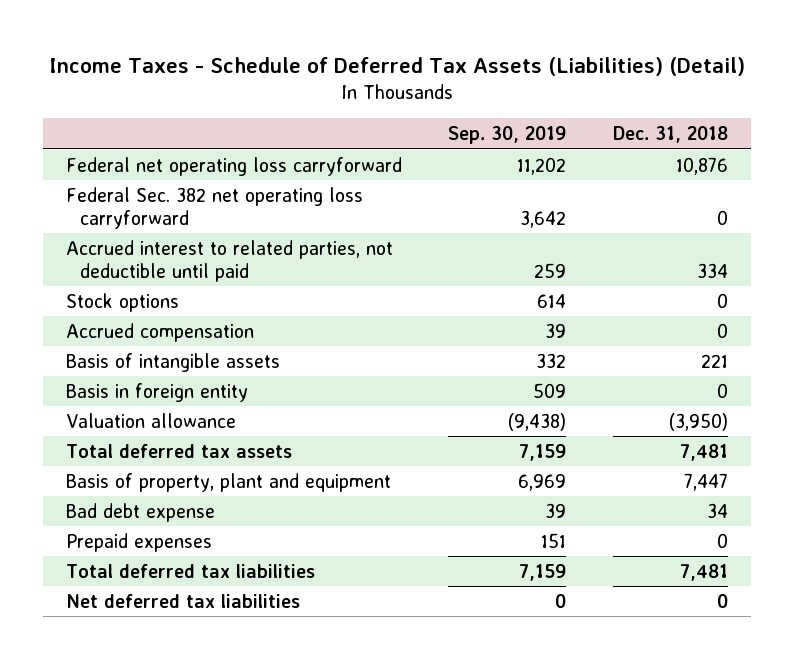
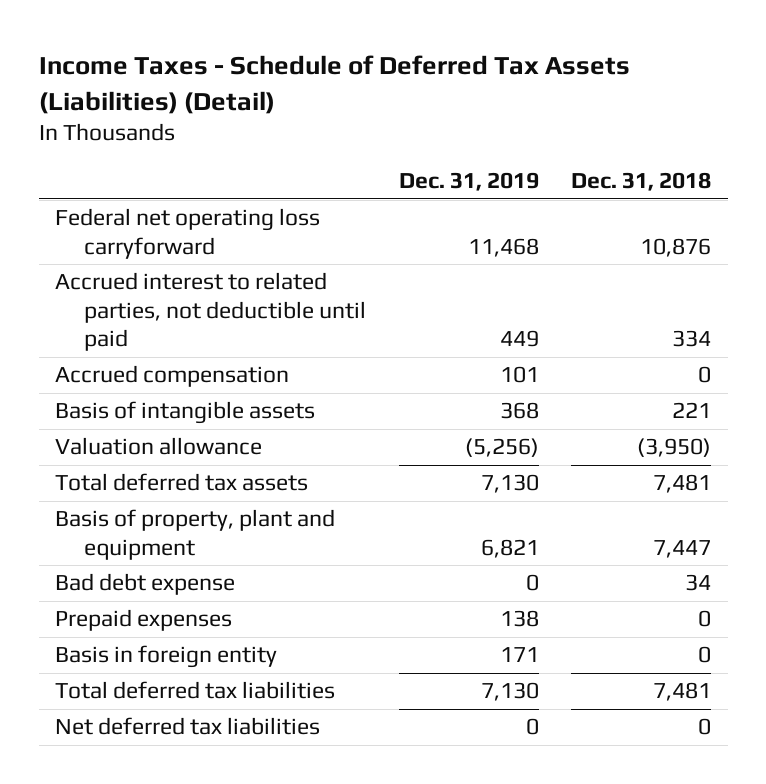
- | Sep. 30, 2019 | Dec. 31, 2018
+ | Dec. 31, 2019 | Dec. 31, 2018
- Federal Sec. 382 net operating loss carryforward | 3,642 | 0
- Stock options | 614 | 0
moved down: Basis in foreign entity | 171 | 0

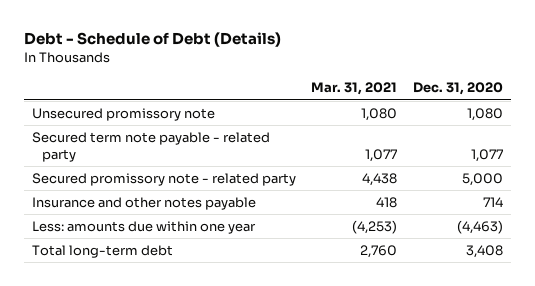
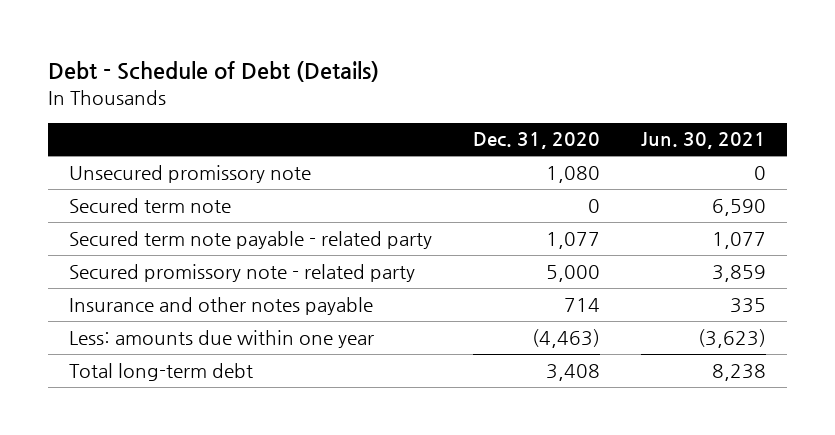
- | Mar. 31, 2021 | Dec. 31, 2020
+ | Dec. 31, 2020 | Jun. 30, 2021
+ Secured term note | 0 | 6,590

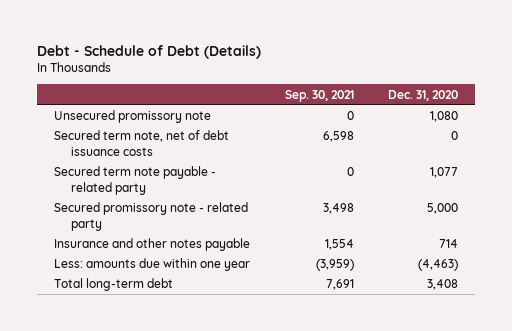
- | Dec. 31, 2020 | Jun. 30, 2021
+ | Sep. 30, 2021 | Dec. 31, 2020
- Secured term note | 0 | 6,590
+ Secured term note, net of debt issuance costs | 6,598 | 0

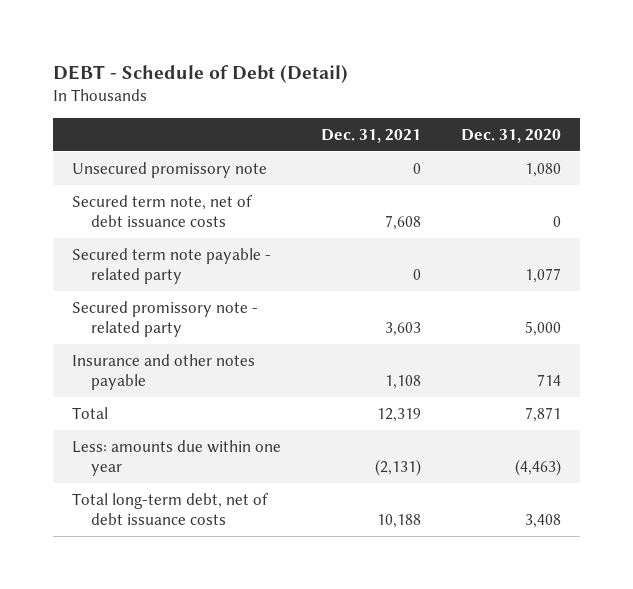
- Debt - Schedule of Debt (Details)
+ DEBT - Schedule of Debt (Detail)
- | Sep. 30, 2021 | Dec. 31, 2020
+ | Dec. 31, 2021 | Dec. 31, 2020
+ Total | 12,319 | 7,871
- Total long-term debt | 7,691 | 3,408
+ Total long-term debt, net of debt issuance costs | 10,188 | 3,408

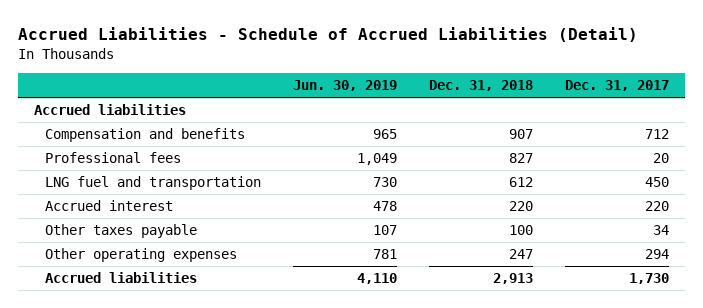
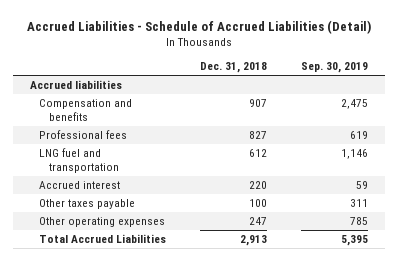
- | Jun. 30, 2019 | Dec. 31, 2018 | Dec. 31, 2017
+ | Dec. 31, 2018 | Sep. 30, 2019
- Accrued liabilities | 4,110 | 2,913 | 1,730
+ Total Accrued Liabilities | 2,913 | 5,395

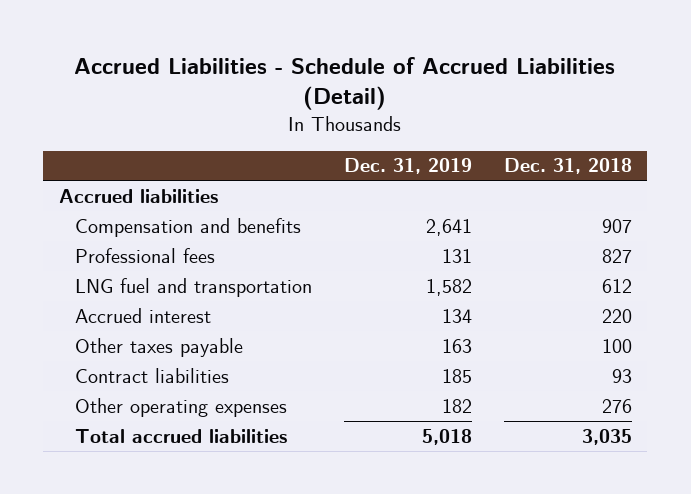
- | Dec. 31, 2018 | Sep. 30, 2019
+ | Dec. 31, 2019 | Dec. 31, 2018
- Other operating expenses | 247 | 785
- Total Accrued Liabilities | 2,913 | 5,395
+ Contract liabilities | 185 | 93
+ Other operating expenses | 182 | 276
+ Total accrued liabilities | 5,018 | 3,035

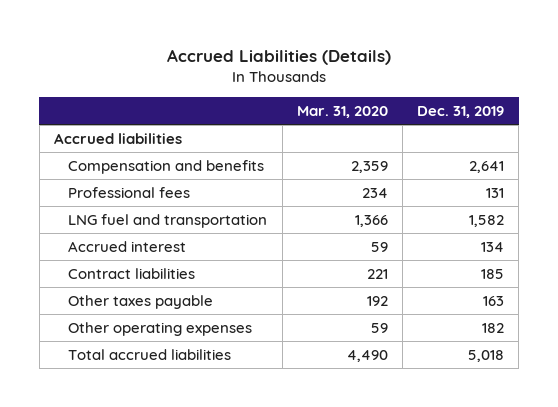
- Accrued Liabilities - Schedule of Accrued Liabilities (Detail)
+ Accrued Liabilities (Details)
- | Dec. 31, 2019 | Dec. 31, 2018
+ | Mar. 31, 2020 | Dec. 31, 2019
moved down: Other taxes payable | 192 | 163

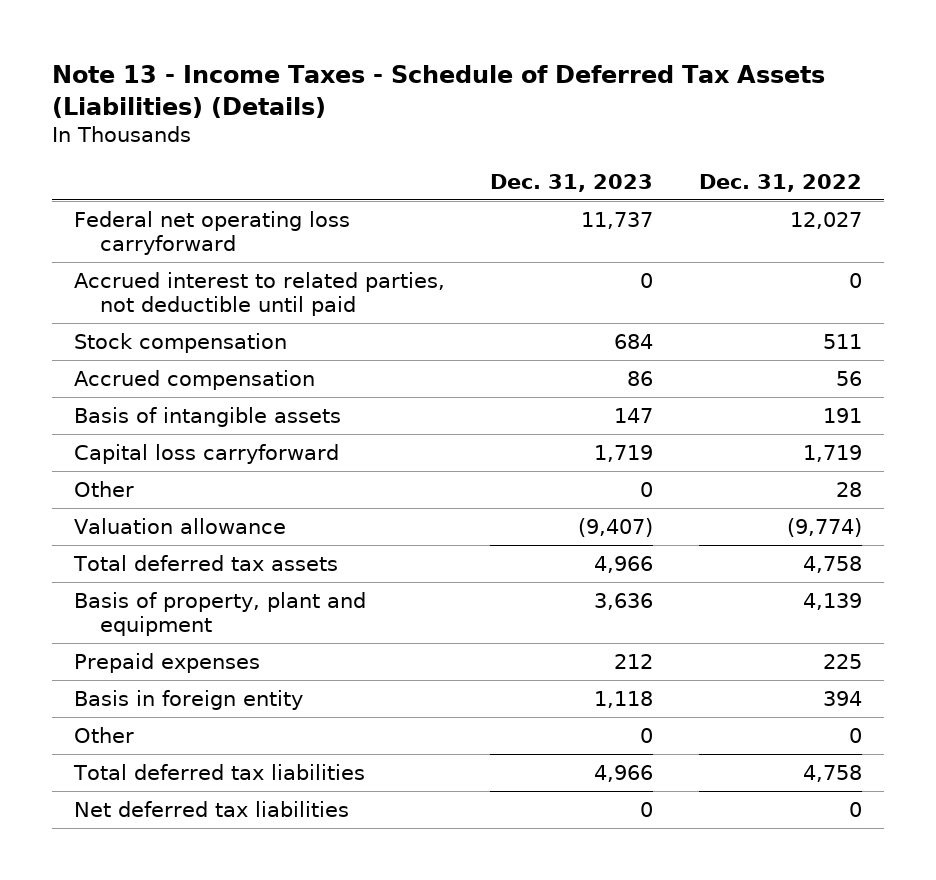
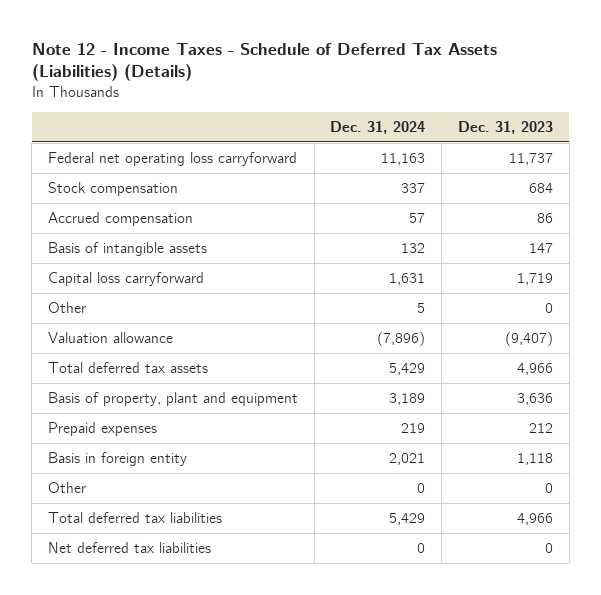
- Note 13 - Income Taxes - Schedule of Deferred Tax Assets (Liabilities) (Details)
+ Note 12 - Income Taxes - Schedule of Deferred Tax Assets (Liabilities) (Details)
- | Dec. 31, 2023 | Dec. 31, 2022
+ | Dec. 31, 2024 | Dec. 31, 2023
- Accrued interest to related parties, not deductible until paid | 0 | 0

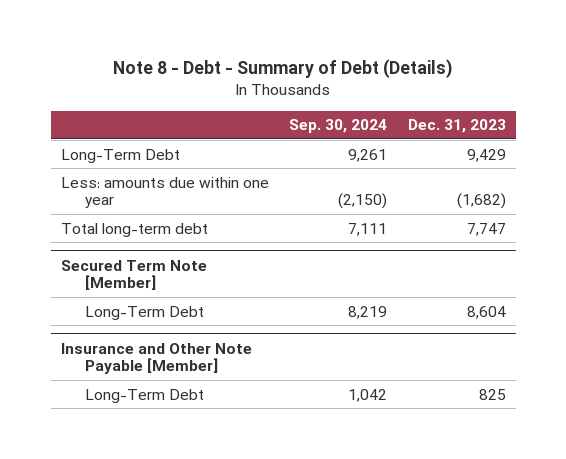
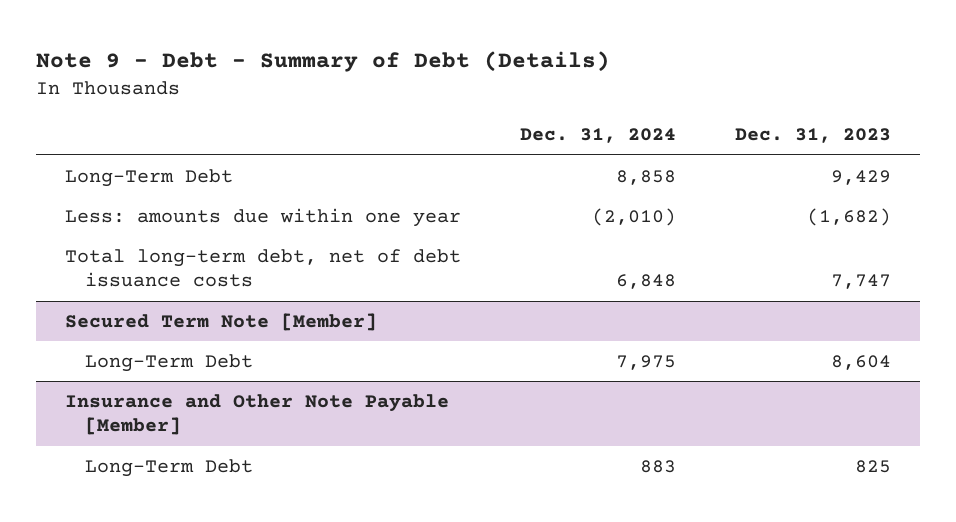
- Note 8 - Debt - Summary of Debt (Details)
+ Note 9 - Debt - Summary of Debt (Details)
- | Sep. 30, 2024 | Dec. 31, 2023
+ | Dec. 31, 2024 | Dec. 31, 2023
- Total long-term debt | 7,111 | 7,747
+ Total long-term debt, net of debt issuance costs | 6,848 | 7,747

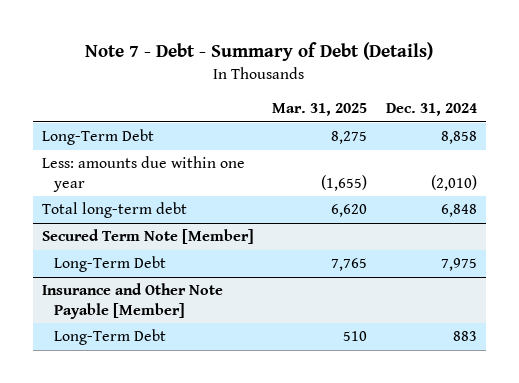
- Note 9 - Debt - Summary of Debt (Details)
+ Note 7 - Debt - Summary of Debt (Details)
- | Dec. 31, 2024 | Dec. 31, 2023
+ | Mar. 31, 2025 | Dec. 31, 2024
- Total long-term debt, net of debt issuance costs | 6,848 | 7,747
+ Total long-term debt | 6,620 | 6,848

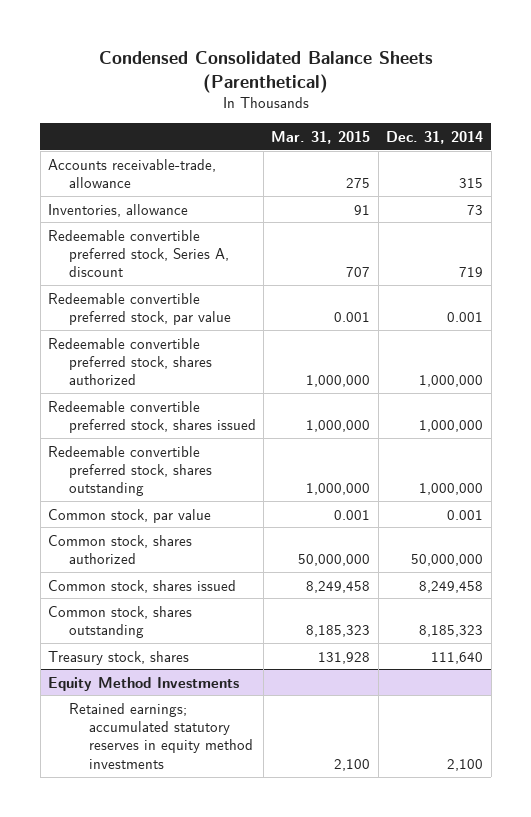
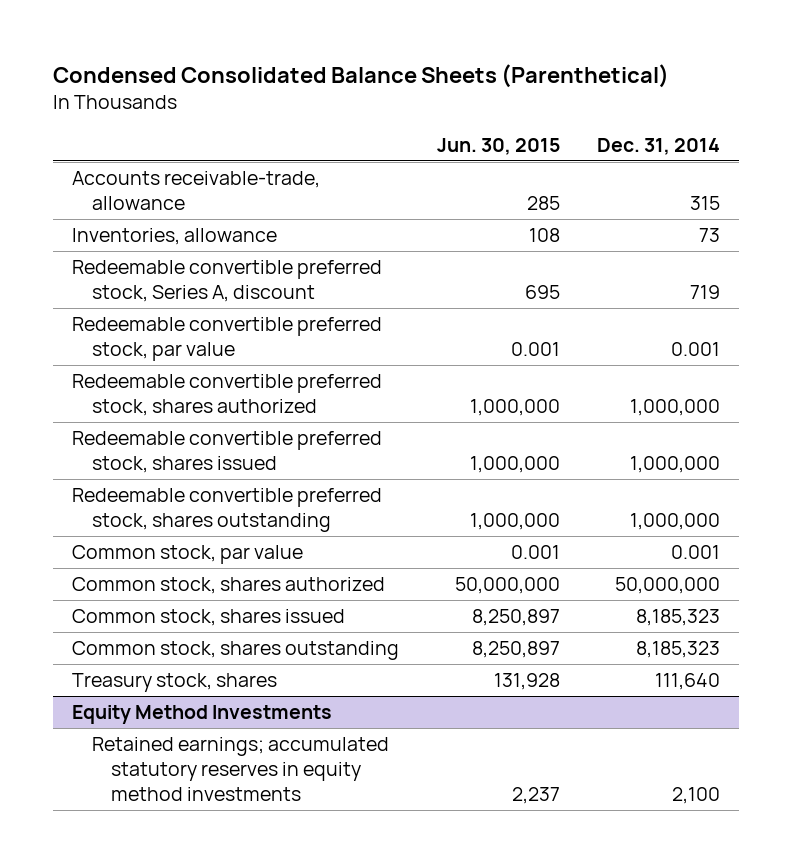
- | Mar. 31, 2015 | Dec. 31, 2014
+ | Jun. 30, 2015 | Dec. 31, 2014
- Common stock, shares issued | 8,249,458 | 8,249,458
+ Common stock, shares issued | 8,250,897 | 8,185,323

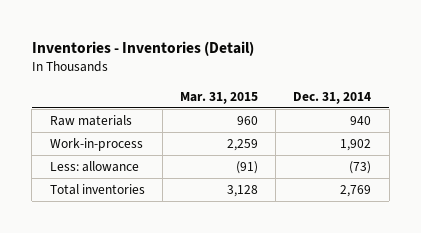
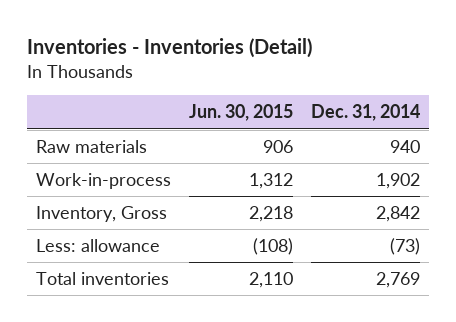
- | Mar. 31, 2015 | Dec. 31, 2014
+ | Jun. 30, 2015 | Dec. 31, 2014
+ Inventory, Gross | 2,218 | 2,842

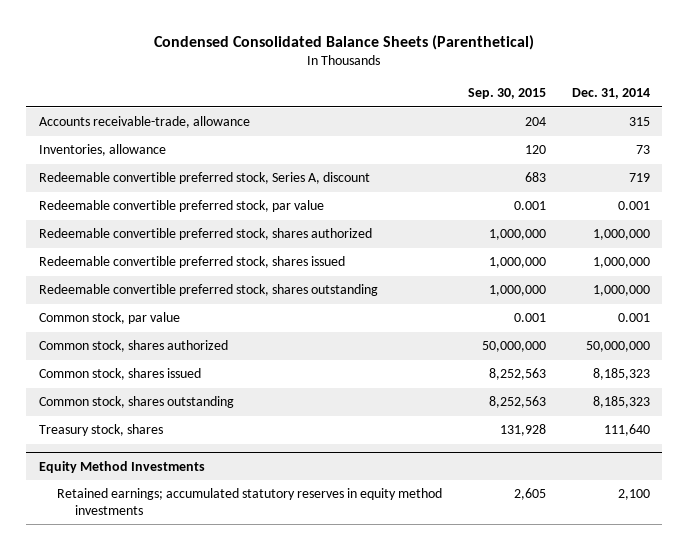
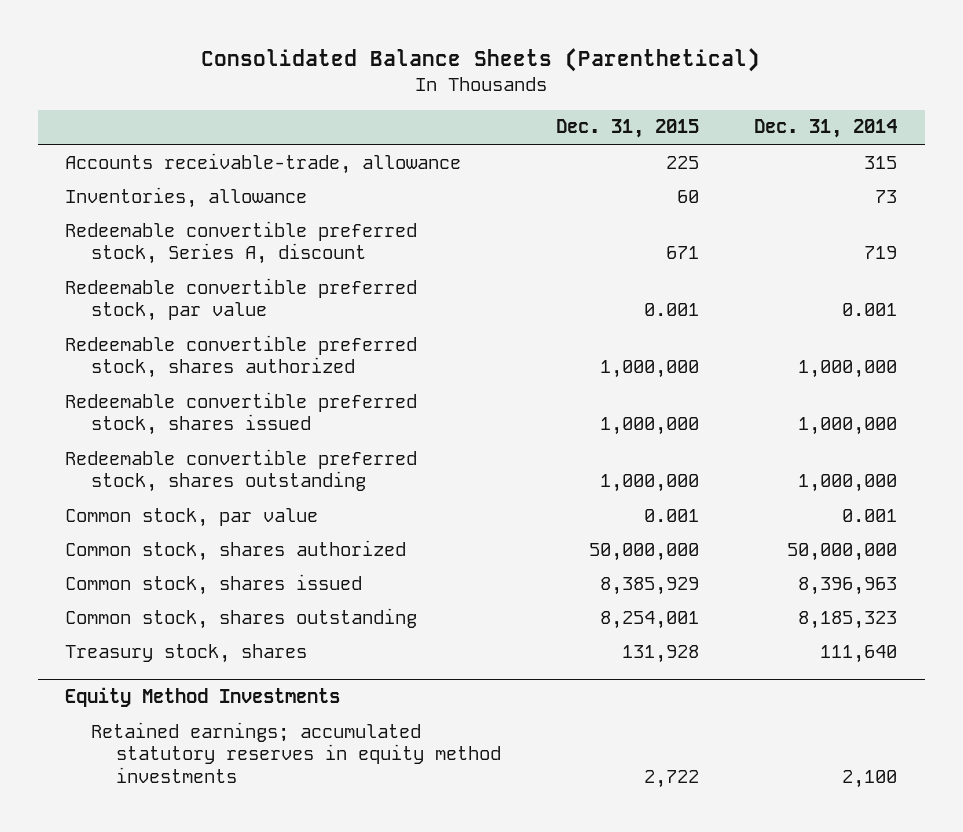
- Condensed Consolidated Balance Sheets (Parenthetical)
+ Consolidated Balance Sheets (Parenthetical)
- | Sep. 30, 2015 | Dec. 31, 2014
+ | Dec. 31, 2015 | Dec. 31, 2014
- Common stock, shares issued | 8,252,563 | 8,185,323
+ Common stock, shares issued | 8,385,929 | 8,396,963

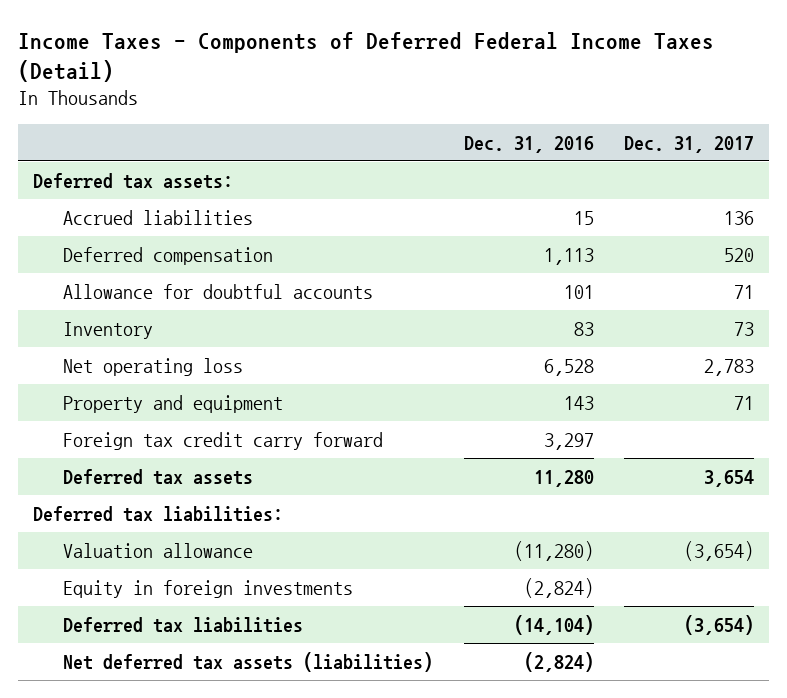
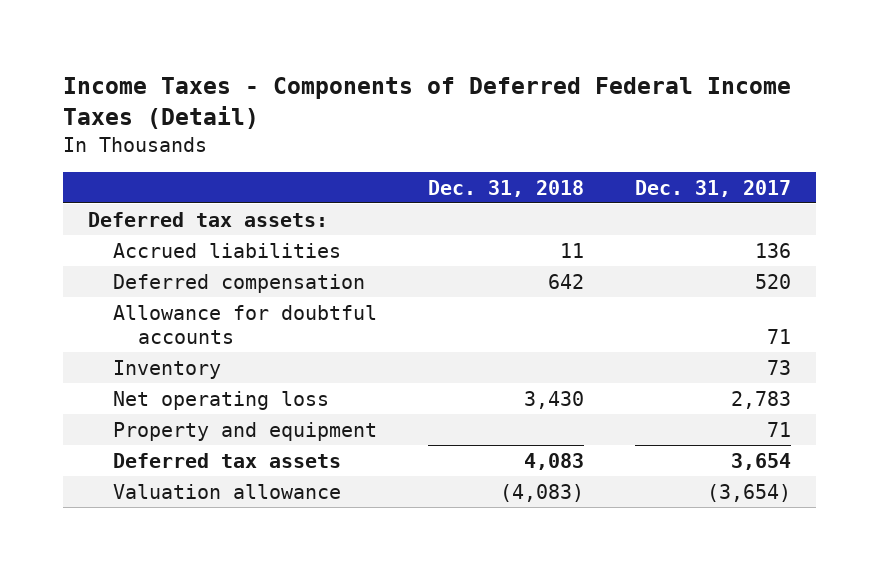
- | Dec. 31, 2016 | Dec. 31, 2017
+ | Dec. 31, 2018 | Dec. 31, 2017
- Foreign tax credit carry forward | 3,297 |
- Deferred tax liabilities:
- Equity in foreign investments | (2,824) |
- Deferred tax liabilities | (14,104) | (3,654)
- Net deferred tax assets (liabilities) | (2,824) |

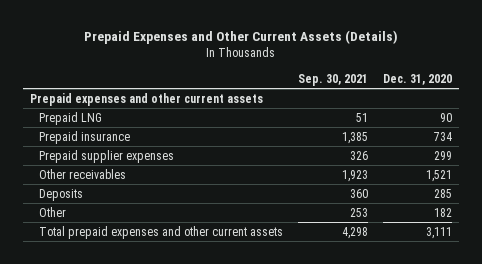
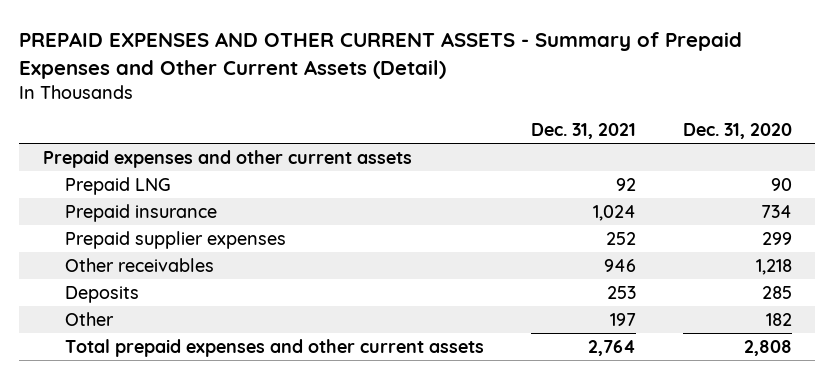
- Prepaid Expenses and Other Current Assets (Details)
+ PREPAID EXPENSES AND OTHER CURRENT ASSETS - Summary of Prepaid Expenses and Other Current Assets (Detail)
- | Sep. 30, 2021 | Dec. 31, 2020
+ | Dec. 31, 2021 | Dec. 31, 2020
- Other receivables | 1,923 | 1,521
+ Other receivables | 946 | 1,218
- Total prepaid expenses and other current assets | 4,298 | 3,111
+ Total prepaid expenses and other current assets | 2,764 | 2,808

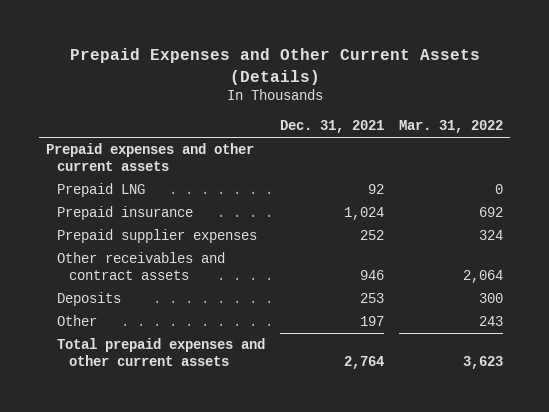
- PREPAID EXPENSES AND OTHER CURRENT ASSETS - Summary of Prepaid Expenses and Other Current Assets (Detail)
+ Prepaid Expenses and Other Current Assets (Details)
- | Dec. 31, 2021 | Dec. 31, 2020
+ | Dec. 31, 2021 | Mar. 31, 2022
- Other receivables | 946 | 1,218
+ Other receivables and contract assets | 946 | 2,064

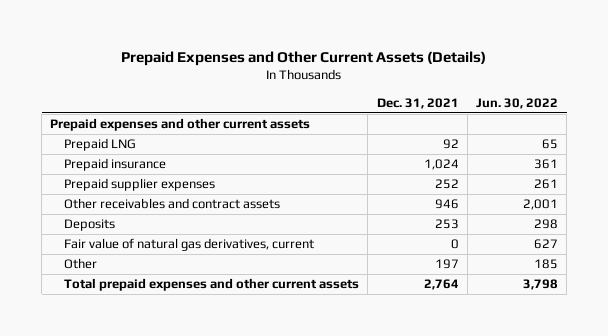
- | Dec. 31, 2021 | Mar. 31, 2022
+ | Dec. 31, 2021 | Jun. 30, 2022
+ Fair value of natural gas derivatives, current | 0 | 627

